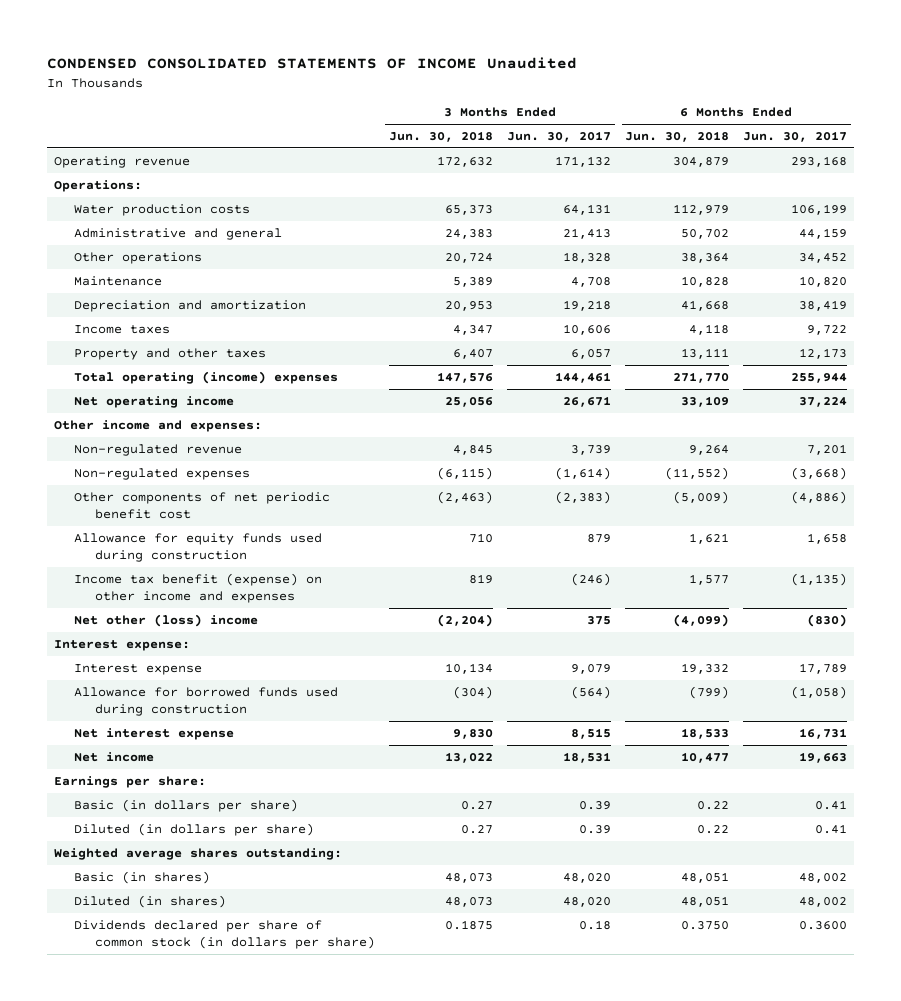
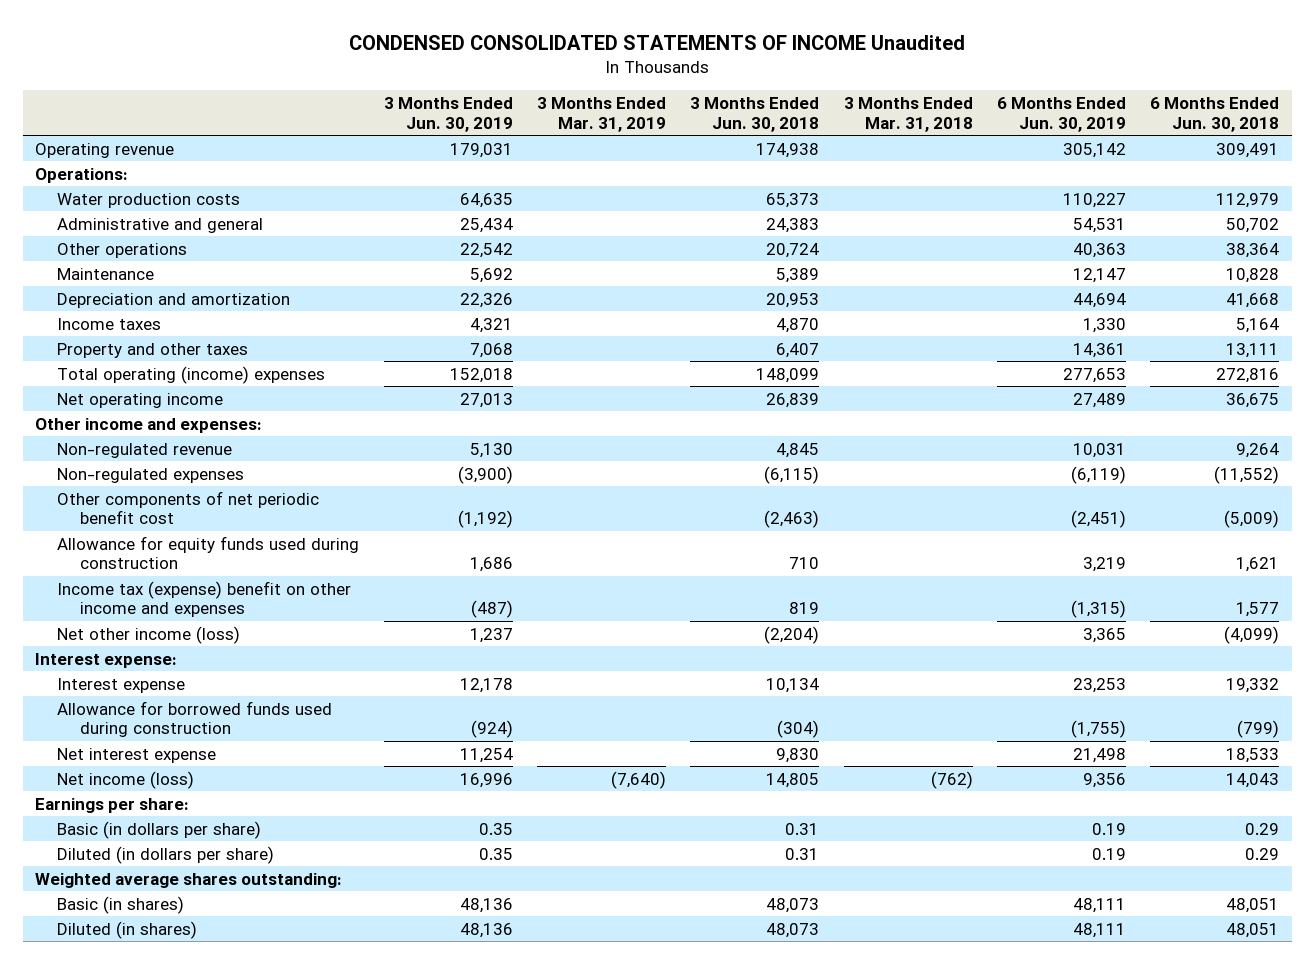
- | 3 Months Ended Jun. 30, 2018 | 3 Months Ended Jun. 30, 2017 | 6 Months Ended Jun. 30, 2018 | 6 Months Ended Jun. 30, 2017
+ | 3 Months Ended Jun. 30, 2019 | 3 Months Ended Mar. 31, 2019 | 3 Months Ended Jun. 30, 2018 | 3 Months Ended Mar. 31, 2018 | 6 Months Ended Jun. 30, 2019 | 6 Months Ended Jun. 30, 2018
- Operating revenue | 172,632 | 171,132 | 304,879 | 293,168
+ Operating revenue | 179,031 | | 174,938 | | 305,142 | 309,491
- Income taxes | 4,347 | 10,606 | 4,118 | 9,722
+ Income taxes | 4,321 | | 4,870 | | 1,330 | 5,164
- Total operating (income) expenses | 147,576 | 144,461 | 271,770 | 255,944
- Net operating income | 25,056 | 26,671 | 33,109 | 37,224
+ Total operating (income) expenses | 152,018 | | 148,099 | | 277,653 | 272,816
+ Net operating income | 27,013 | | 26,839 | | 27,489 | 36,675
- Income tax benefit (expense) on other income and expenses | 819 | (246) | 1,577 | (1,135)
- Net other (loss) income | (2,204) | 375 | (4,099) | (830)
+ Income tax (expense) benefit on other income and expenses | (487) | | 819 | | (1,315) | 1,577
+ Net other income (loss) | 1,237 | | (2,204) | | 3,365 | (4,099)
- Net income | 13,022 | 18,531 | 10,477 | 19,663
+ Net income (loss) | 16,996 | (7,640) | 14,805 | (762) | 9,356 | 14,043
- Basic (in dollars per share) | 0.27 | 0.39 | 0.22 | 0.41
- Diluted (in dollars per share) | 0.27 | 0.39 | 0.22 | 0.41
+ Basic (in dollars per share) | 0.35 | | 0.31 | | 0.19 | 0.29
+ Diluted (in dollars per share) | 0.35 | | 0.31 | | 0.19 | 0.29
- Dividends declared per share of common stock (in dollars per share) | 0.1875 | 0.18 | 0.3750 | 0.3600

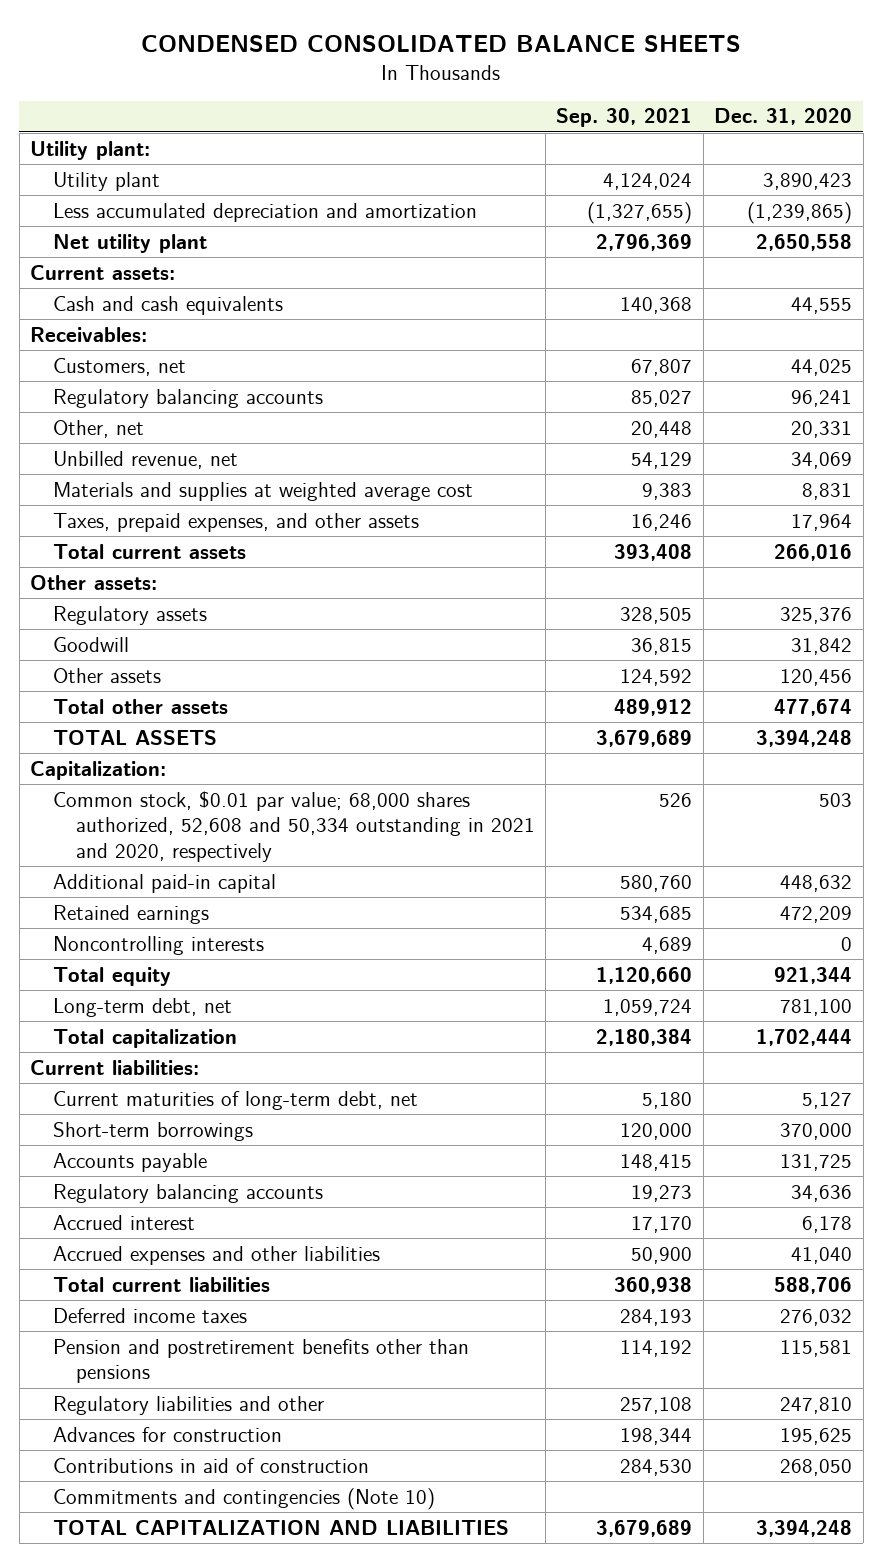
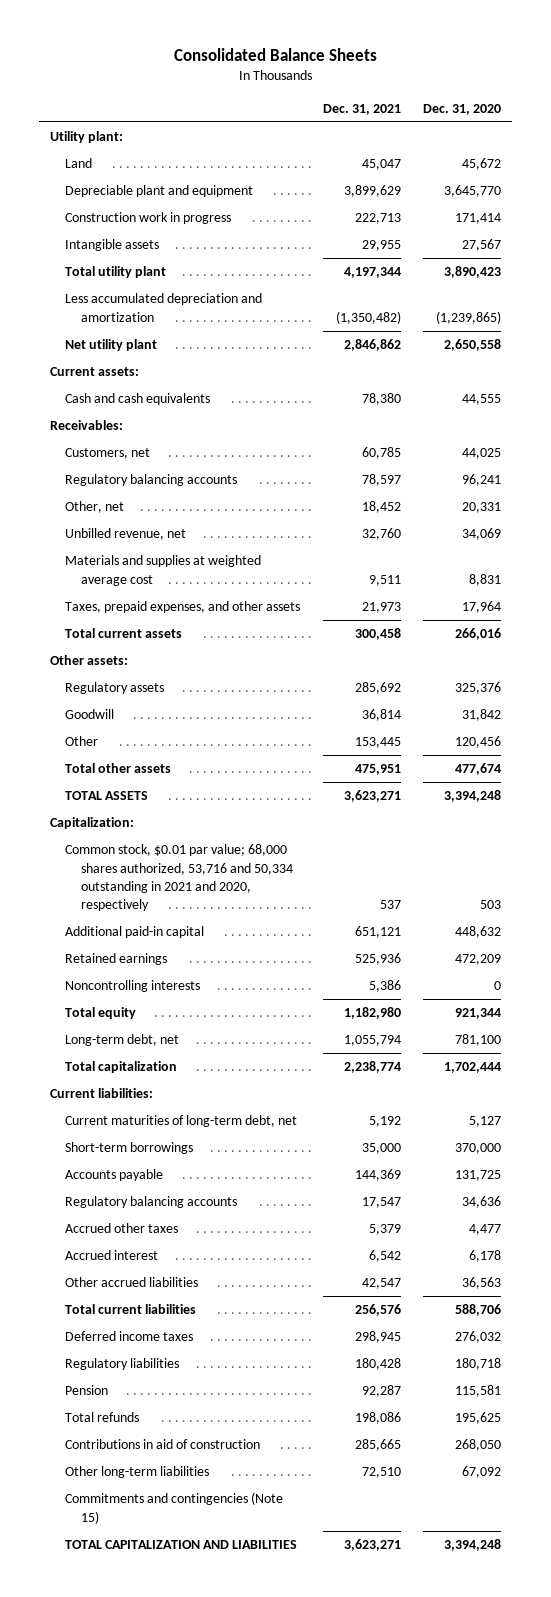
- CONDENSED CONSOLIDATED BALANCE SHEETS
+ Consolidated Balance Sheets
- | Sep. 30, 2021 | Dec. 31, 2020
+ | Dec. 31, 2021 | Dec. 31, 2020
- Utility plant | 4,124,024 | 3,890,423
+ Land | 45,047 | 45,672
+ Depreciable plant and equipment | 3,899,629 | 3,645,770
+ Construction work in progress | 222,713 | 171,414
+ Intangible assets | 29,955 | 27,567
+ Total utility plant | 4,197,344 | 3,890,423
- Other assets | 124,592 | 120,456
+ Other | 153,445 | 120,456
- Common stock, $0.01 par value; 68,000 shares authorized, 52,608 and 50,334 outstanding in 2021 and 2020, respectively | 526 | 503
+ Common stock, $0.01 par value; 68,000 shares authorized, 53,716 and 50,334 outstanding in 2021 and 2020, respectively | 537 | 503
+ Accrued other taxes | 5,379 | 4,477
- Accrued expenses and other liabilities | 50,900 | 41,040
+ Other accrued liabilities | 42,547 | 36,563
- Pension and postretirement benefits other than pensions | 114,192 | 115,581
- Regulatory liabilities and other | 257,108 | 247,810
- Advances for construction | 198,344 | 195,625
+ Regulatory liabilities | 180,428 | 180,718
+ Pension | 92,287 | 115,581
+ Total refunds | 198,086 | 195,625
- Commitments and contingencies (Note 10)
+ Other long-term liabilities | 72,510 | 67,092
+ Commitments and contingencies (Note 15)

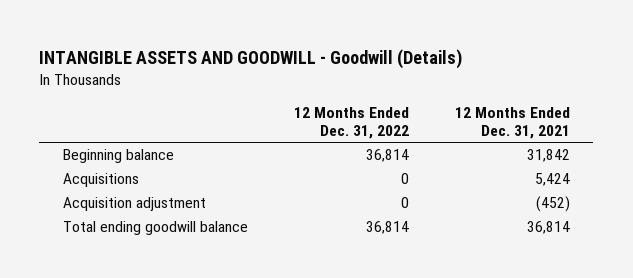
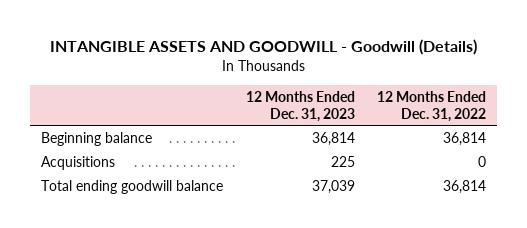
- | 12 Months Ended Dec. 31, 2022 | 12 Months Ended Dec. 31, 2021
+ | 12 Months Ended Dec. 31, 2023 | 12 Months Ended Dec. 31, 2022
- Acquisition adjustment | 0 | (452)

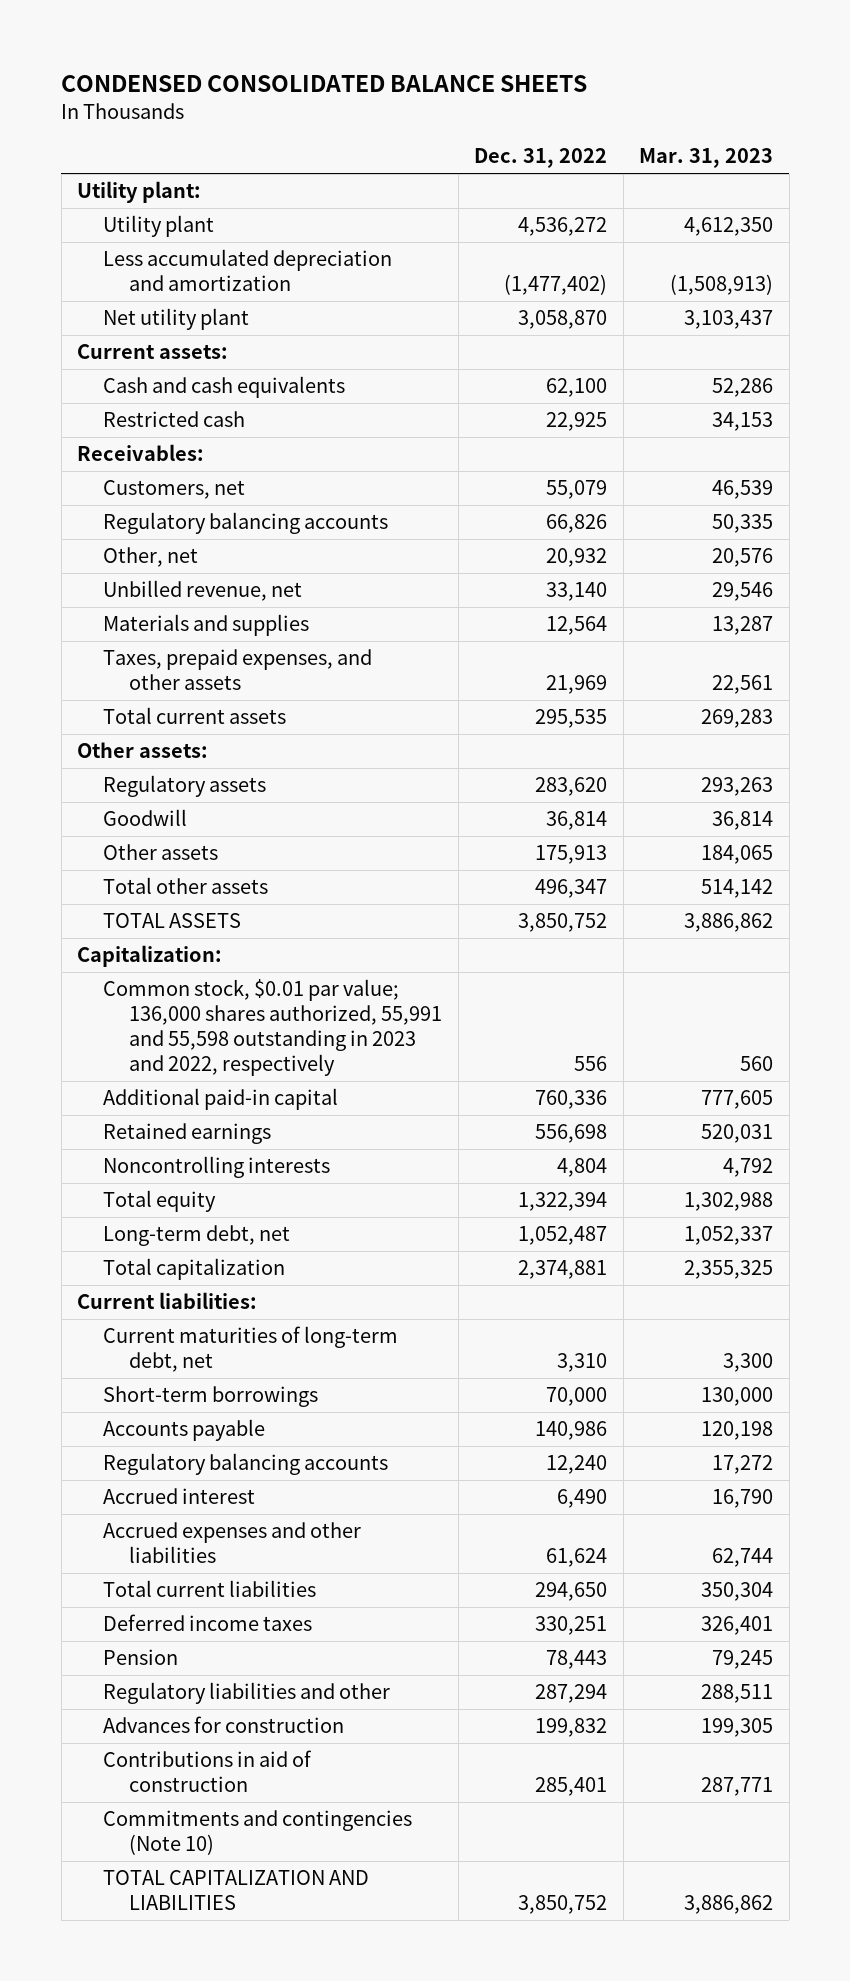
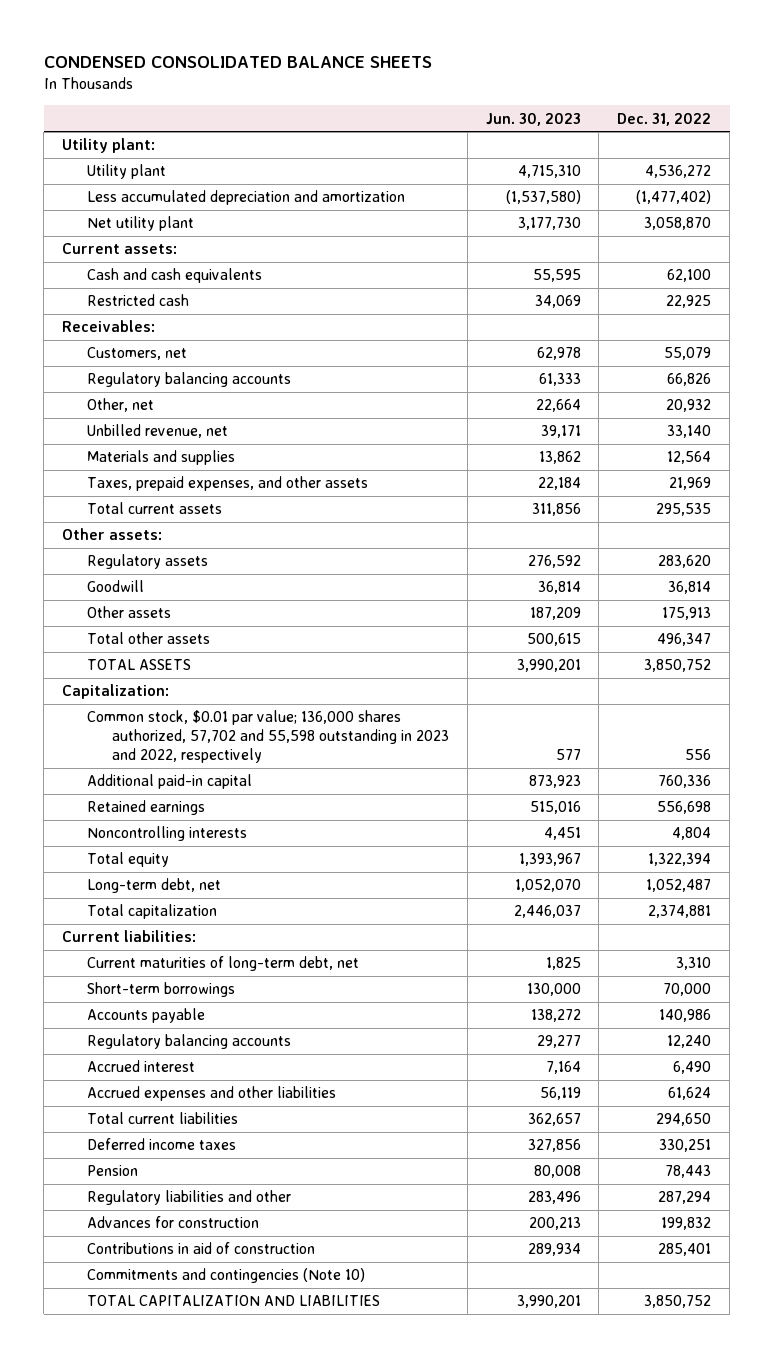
- | Dec. 31, 2022 | Mar. 31, 2023
+ | Jun. 30, 2023 | Dec. 31, 2022
- Common stock, $0.01 par value; 136,000 shares authorized, 55,991 and 55,598 outstanding in 2023 and 2022, respectively | 556 | 560
+ Common stock, $0.01 par value; 136,000 shares authorized, 57,702 and 55,598 outstanding in 2023 and 2022, respectively | 577 | 556

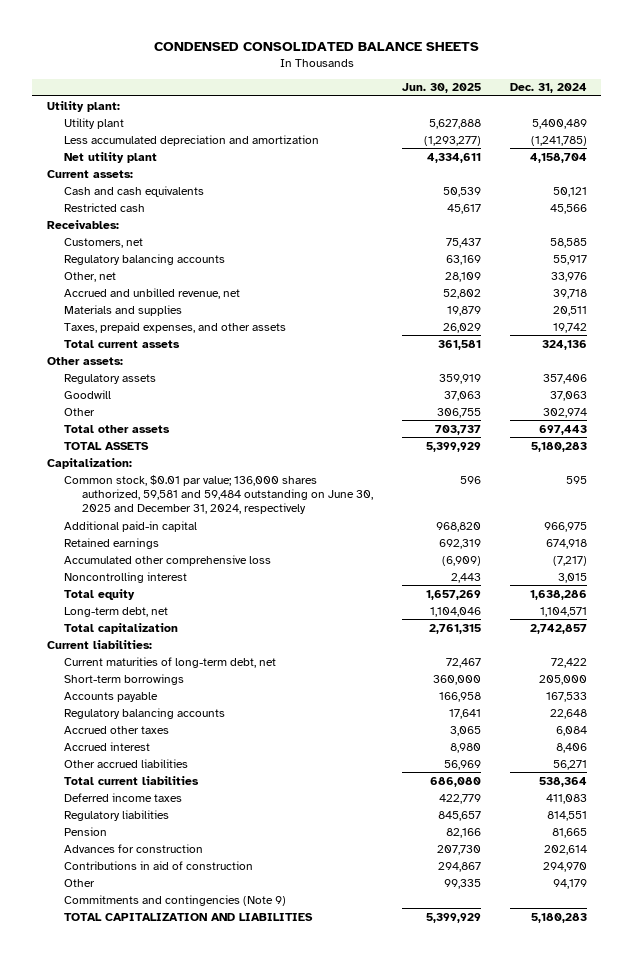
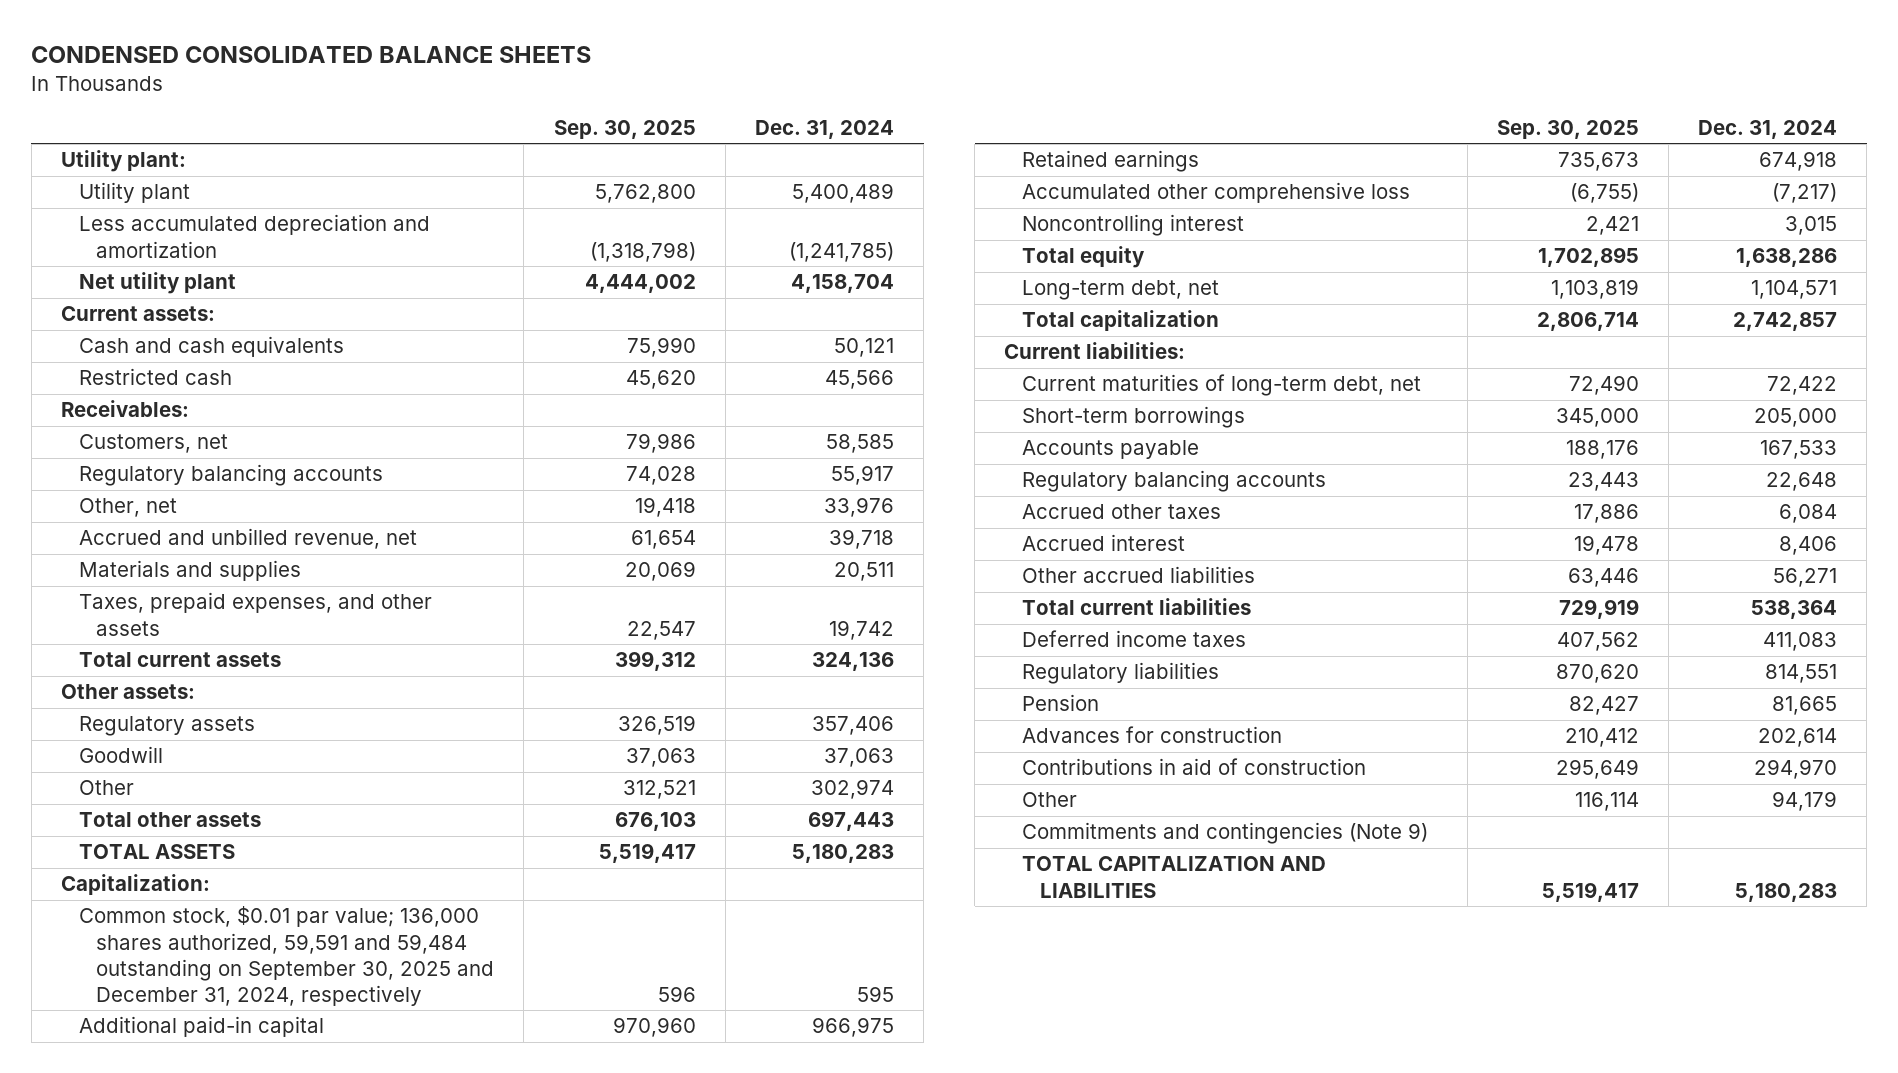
- | Jun. 30, 2025 | Dec. 31, 2024
+ | Sep. 30, 2025 | Dec. 31, 2024
- Common stock, $0.01 par value; 136,000 shares authorized, 59,581 and 59,484 outstanding on June 30, 2025 and December 31, 2024, respectively | 596 | 595
+ Common stock, $0.01 par value; 136,000 shares authorized, 59,591 and 59,484 outstanding on September 30, 2025 and December 31, 2024, respectively | 596 | 595

